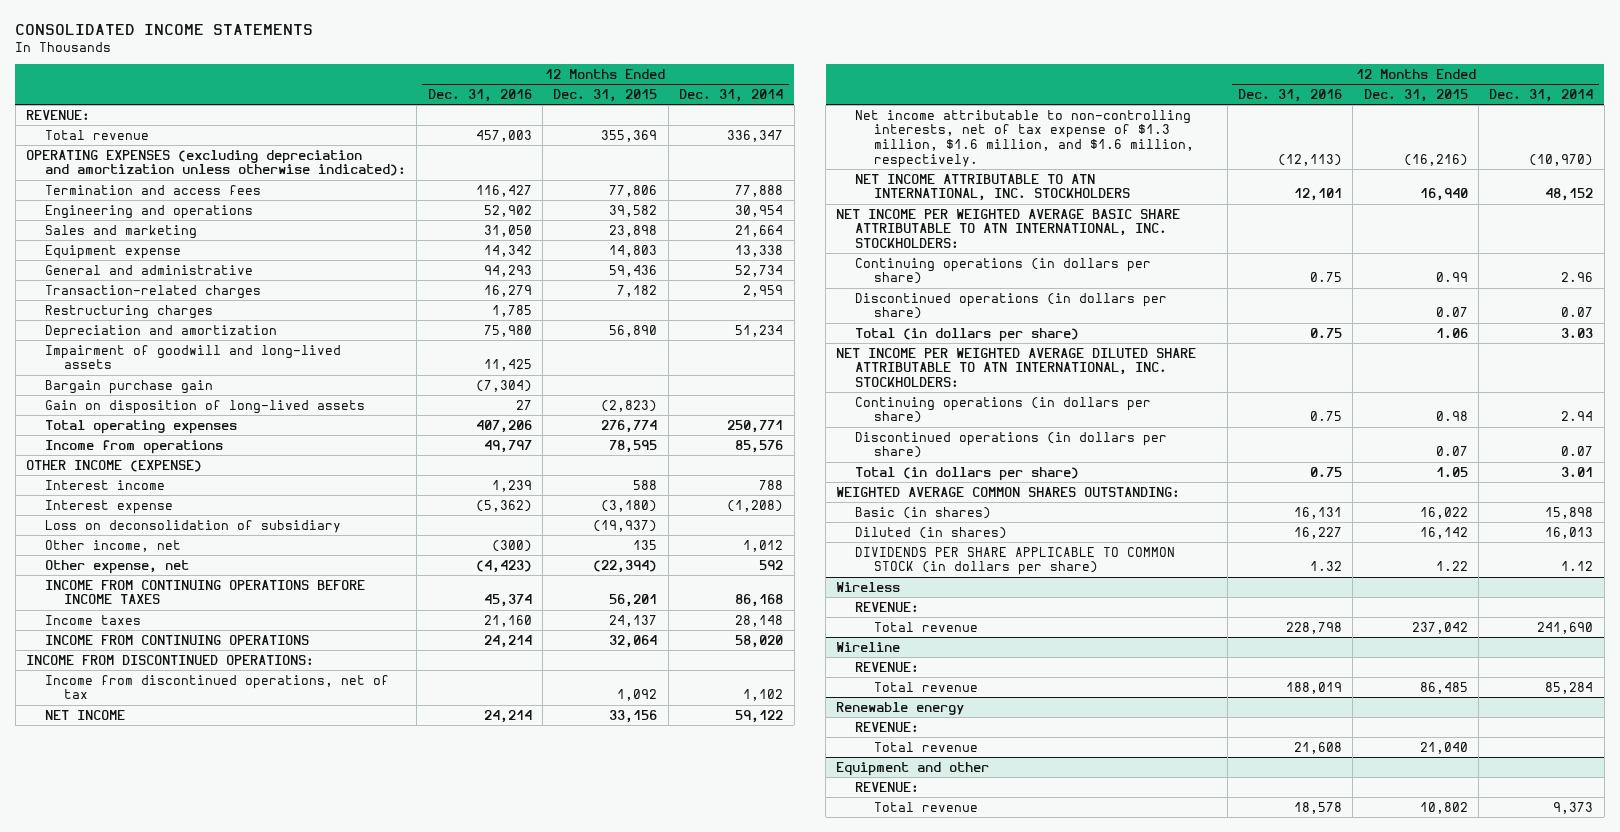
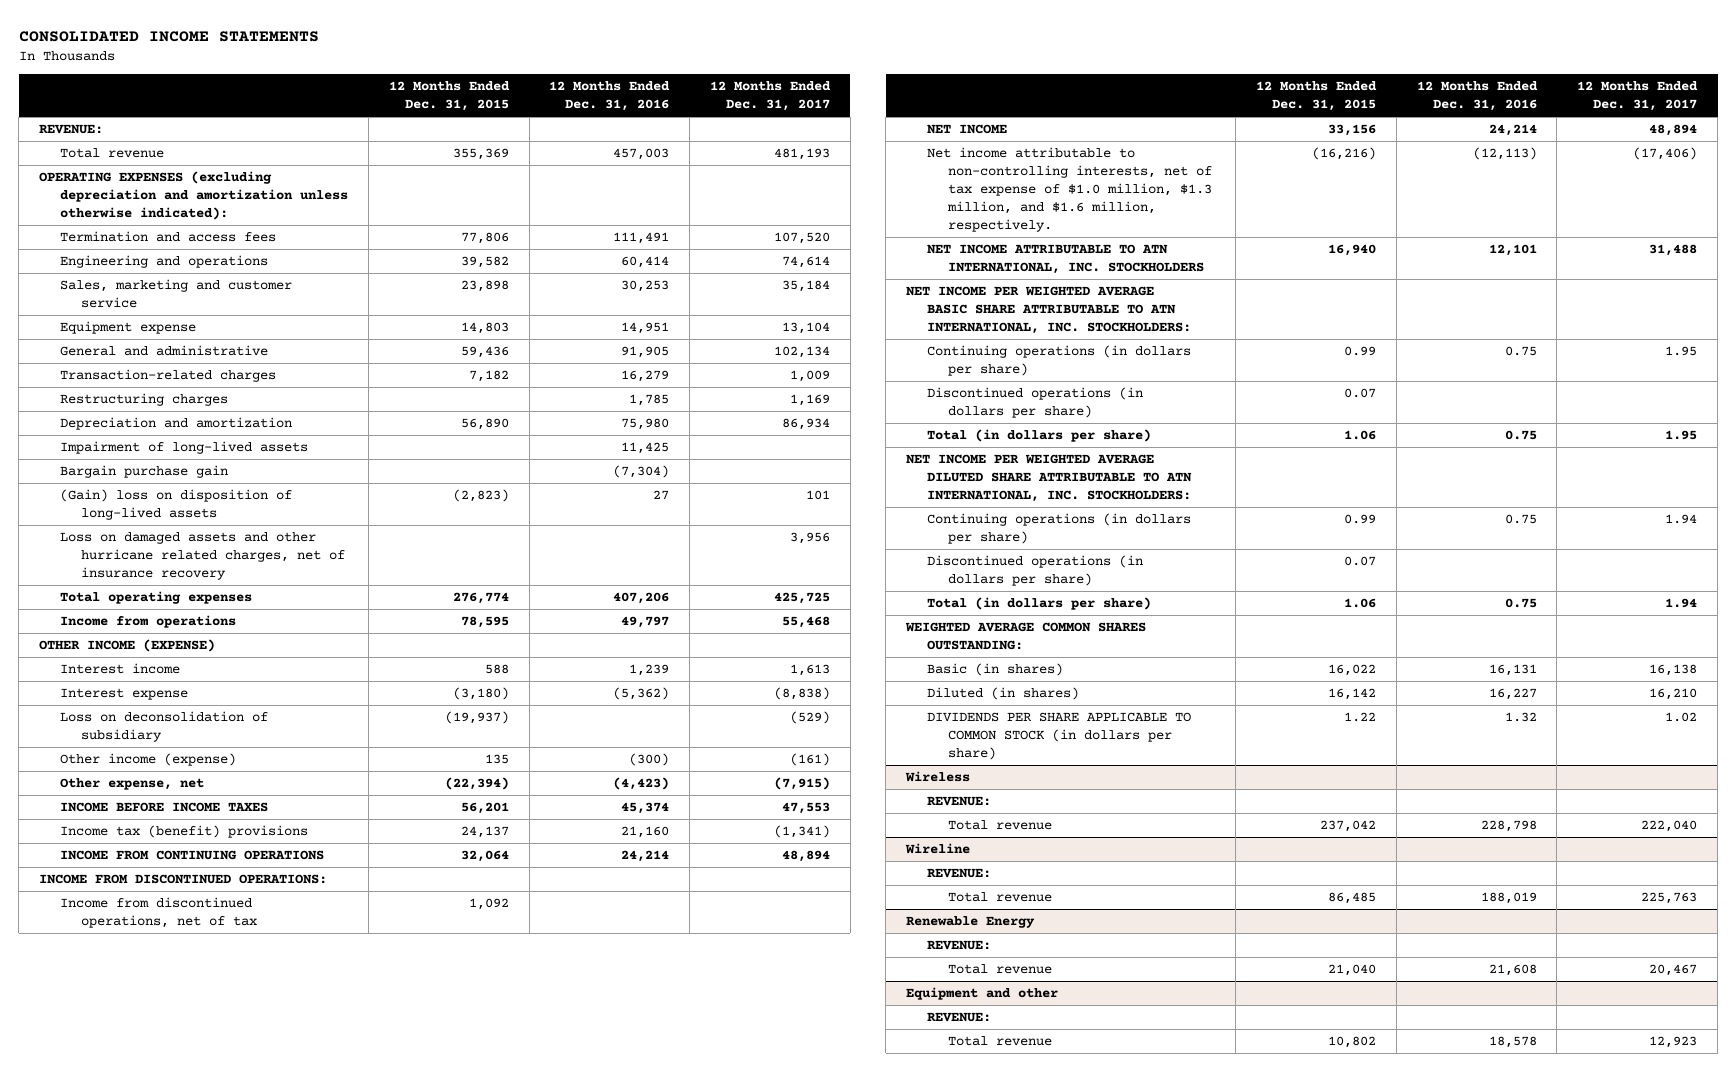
- | 12 Months Ended Dec. 31, 2016 | 12 Months Ended Dec. 31, 2015 | 12 Months Ended Dec. 31, 2014
+ | 12 Months Ended Dec. 31, 2015 | 12 Months Ended Dec. 31, 2016 | 12 Months Ended Dec. 31, 2017
- Termination and access fees | 116,427 | 77,806 | 77,888
- Engineering and operations | 52,902 | 39,582 | 30,954
- Sales and marketing | 31,050 | 23,898 | 21,664
- Equipment expense | 14,342 | 14,803 | 13,338
- General and administrative | 94,293 | 59,436 | 52,734
+ Termination and access fees | 77,806 | 111,491 | 107,520
+ Engineering and operations | 39,582 | 60,414 | 74,614
+ Sales, marketing and customer service | 23,898 | 30,253 | 35,184
+ Equipment expense | 14,803 | 14,951 | 13,104
+ General and administrative | 59,436 | 91,905 | 102,134
- Impairment of goodwill and long-lived assets | 11,425 | |
+ Impairment of long-lived assets | | 11,425 |
- Gain on disposition of long-lived assets | 27 | (2,823) |
+ (Gain) loss on disposition of long-lived assets | (2,823) | 27 | 101
+ Loss on damaged assets and other hurricane related charges, net of insurance recovery | | | 3,956
- Other income, net | (300) | 135 | 1,012
+ Other income (expense) | 135 | (300) | (161)
- INCOME FROM CONTINUING OPERATIONS BEFORE INCOME TAXES | 45,374 | 56,201 | 86,168
- Income taxes | 21,160 | 24,137 | 28,148
+ INCOME BEFORE INCOME TAXES | 56,201 | 45,374 | 47,553
+ Income tax (benefit) provisions | 24,137 | 21,160 | (1,341)
- Net income attributable to non-controlling interests, net of tax expense of $1.3 million, $1.6 million, and $1.6 million, respectively. | (12,113) | (16,216) | (10,970)
+ Net income attributable to non-controlling interests, net of tax expense of $1.0 million, $1.3 million, and $1.6 million, respectively. | (16,216) | (12,113) | (17,406)
- Continuing operations (in dollars per share) | 0.75 | 0.98 | 2.94
+ Continuing operations (in dollars per share) | 0.99 | 0.75 | 1.94
- Total (in dollars per share) | 0.75 | 1.05 | 3.01
+ Total (in dollars per share) | 1.06 | 0.75 | 1.94
- Renewable energy
+ Renewable Energy

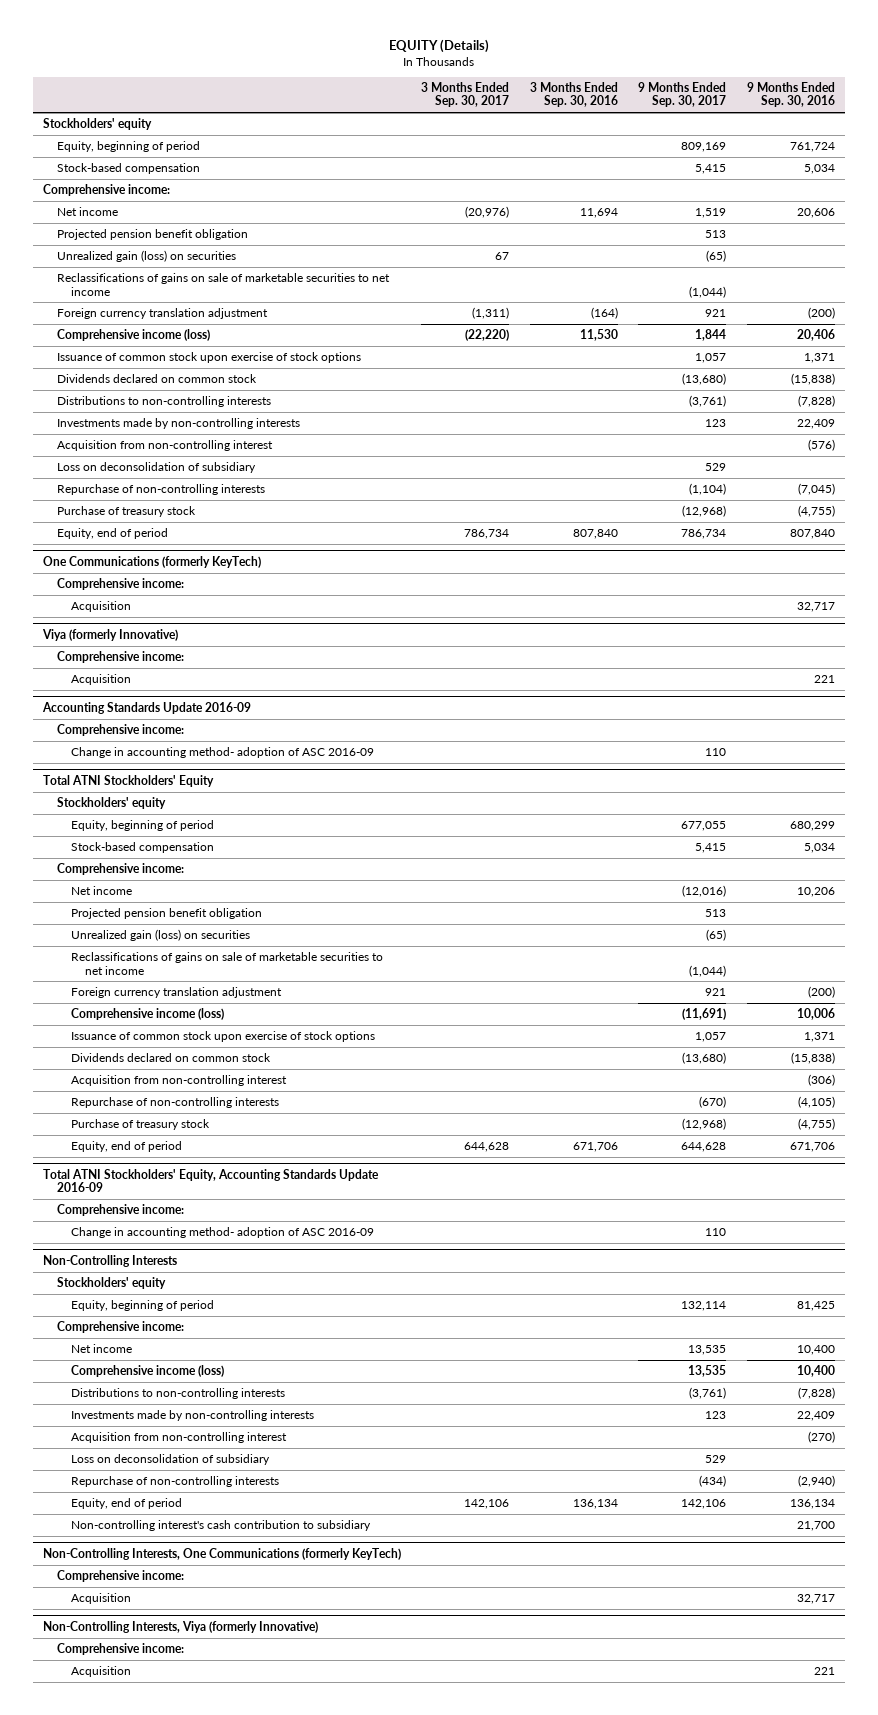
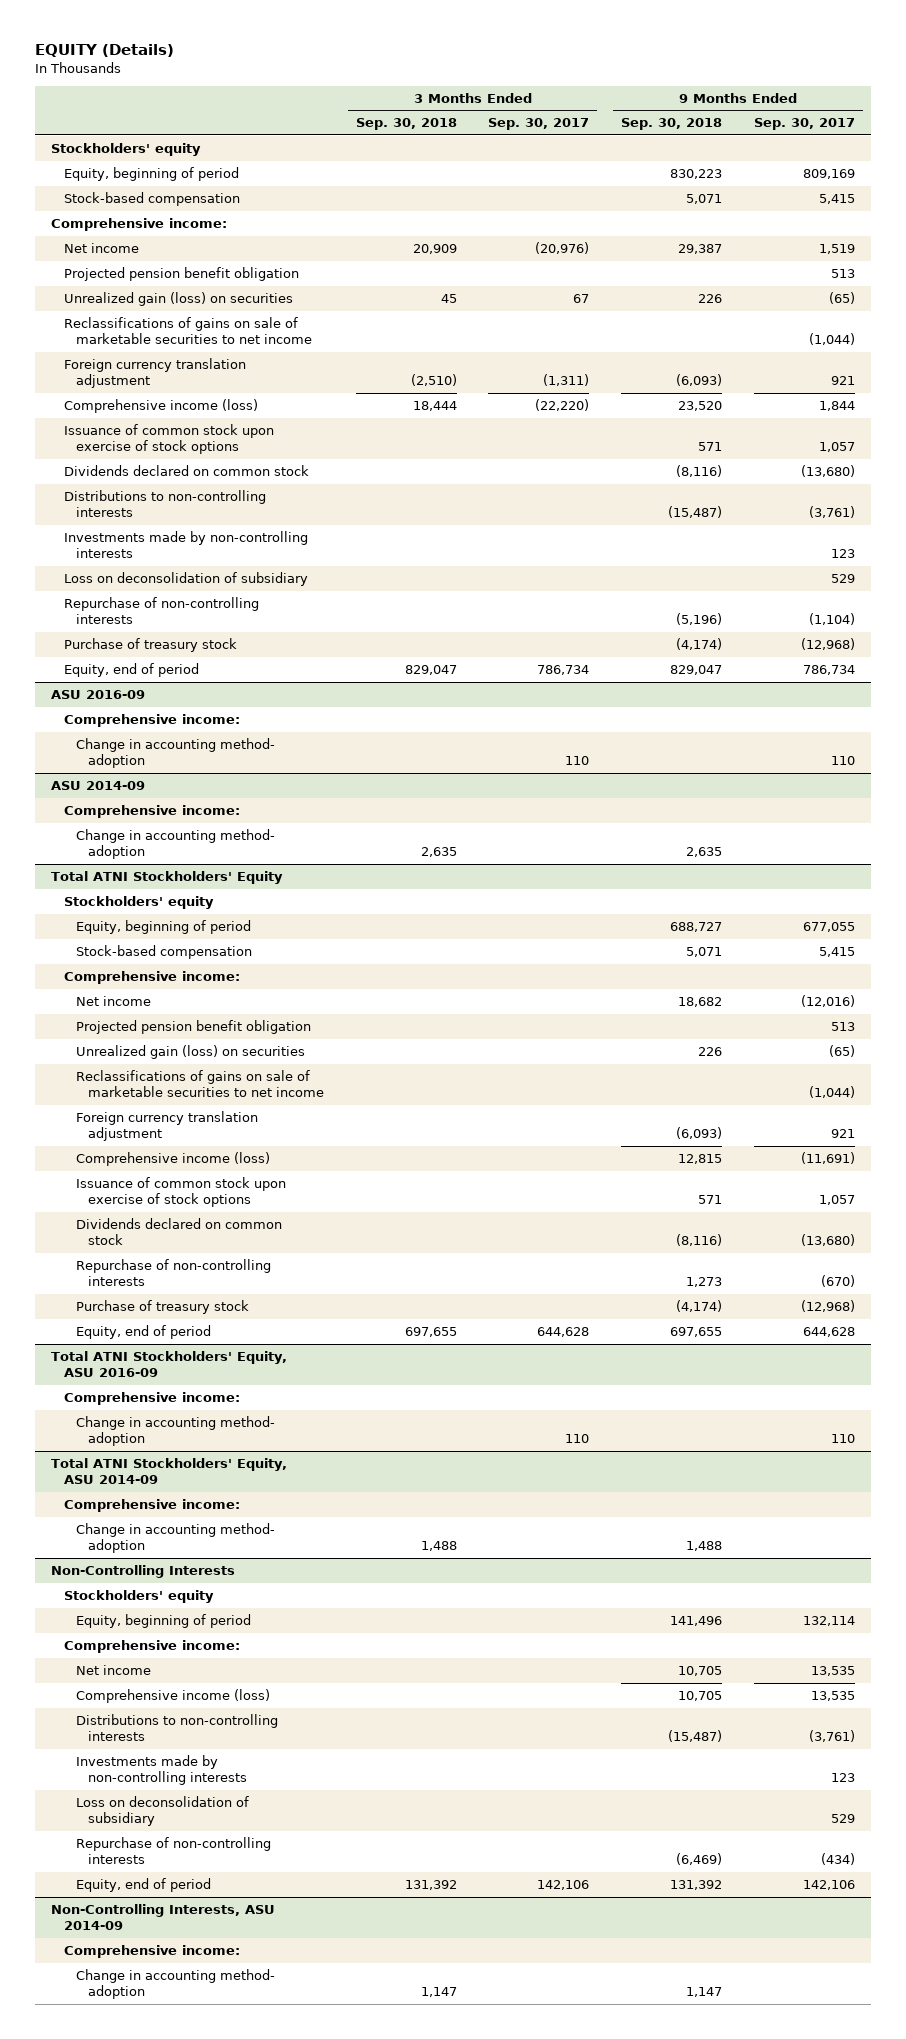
- | 3 Months Ended Sep. 30, 2017 | 3 Months Ended Sep. 30, 2016 | 9 Months Ended Sep. 30, 2017 | 9 Months Ended Sep. 30, 2016
+ | 3 Months Ended Sep. 30, 2018 | 3 Months Ended Sep. 30, 2017 | 9 Months Ended Sep. 30, 2018 | 9 Months Ended Sep. 30, 2017
- Acquisition from non-controlling interest | | | | (576)
- One Communications (formerly KeyTech)
- Comprehensive income:
- Acquisition | | | | 32,717
- Viya (formerly Innovative)
+ ASU 2016-09
- Acquisition | | | | 221
- Accounting Standards Update 2016-09
+ Change in accounting method- adoption | | 110 | | 110
+ ASU 2014-09
- Change in accounting method- adoption of ASC 2016-09 | | | 110 |
+ Change in accounting method- adoption | 2,635 | | 2,635 |
@ Total ATNI Stockholders' Equity
- Acquisition from non-controlling interest | | | | (306)
- Total ATNI Stockholders' Equity, Accounting Standards Update 2016-09
+ Total ATNI Stockholders' Equity, ASU 2016-09
- Change in accounting method- adoption of ASC 2016-09 | | | 110 |
+ Change in accounting method- adoption | | 110 | | 110
+ Total ATNI Stockholders' Equity, ASU 2014-09
+ Comprehensive income:
+ Change in accounting method- adoption | 1,488 | | 1,488 |
@ Non-Controlling Interests
- Acquisition from non-controlling interest | | | | (270)
- Non-controlling interest's cash contribution to subsidiary | | | | 21,700
- Non-Controlling Interests, One Communications (formerly KeyTech)
- Comprehensive income:
- Acquisition | | | | 32,717
- Non-Controlling Interests, Viya (formerly Innovative)
+ Non-Controlling Interests, ASU 2014-09
- Acquisition | | | | 221
+ Change in accounting method- adoption | 1,147 | | 1,147 |

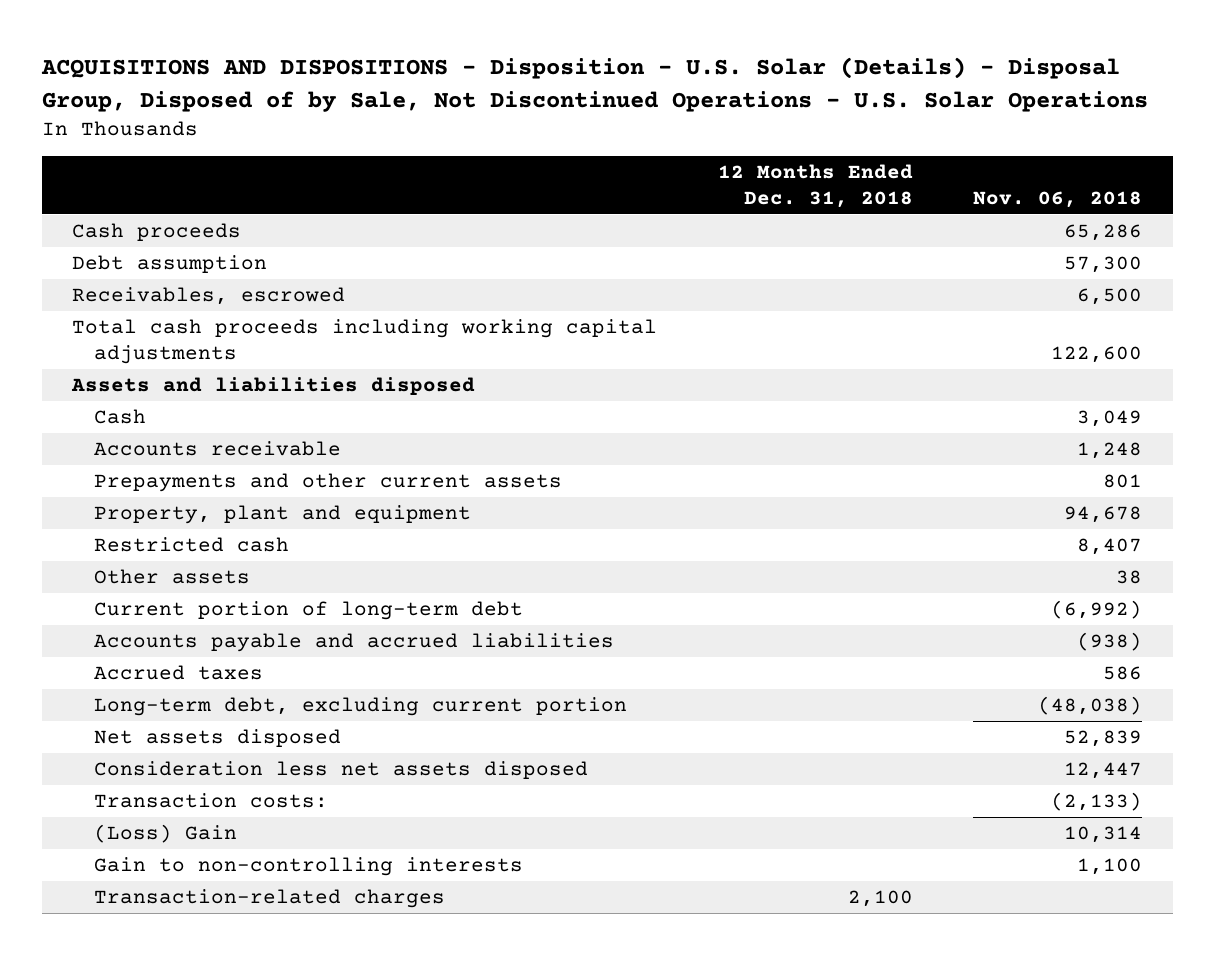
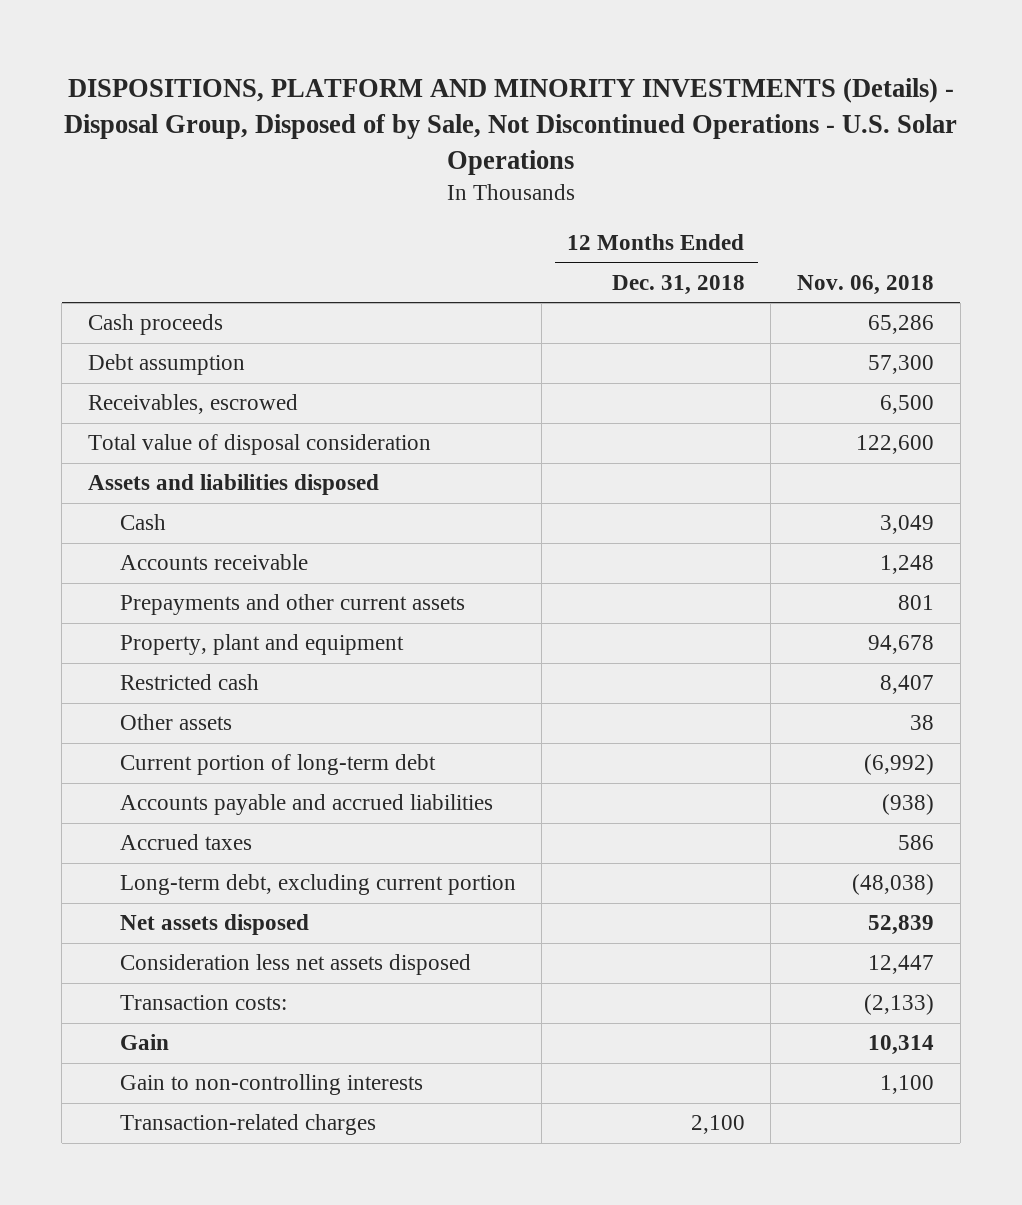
- ACQUISITIONS AND DISPOSITIONS - Disposition - U.S. Solar (Details) - Disposal Group, Disposed of by Sale, Not Discontinued Operations - U.S. Solar Operations
+ DISPOSITIONS, PLATFORM AND MINORITY INVESTMENTS (Details) - Disposal Group, Disposed of by Sale, Not Discontinued Operations - U.S. Solar Operations
- Total cash proceeds including working capital adjustments | | 122,600
+ Total value of disposal consideration | | 122,600
- (Loss) Gain | | 10,314
+ Gain | | 10,314

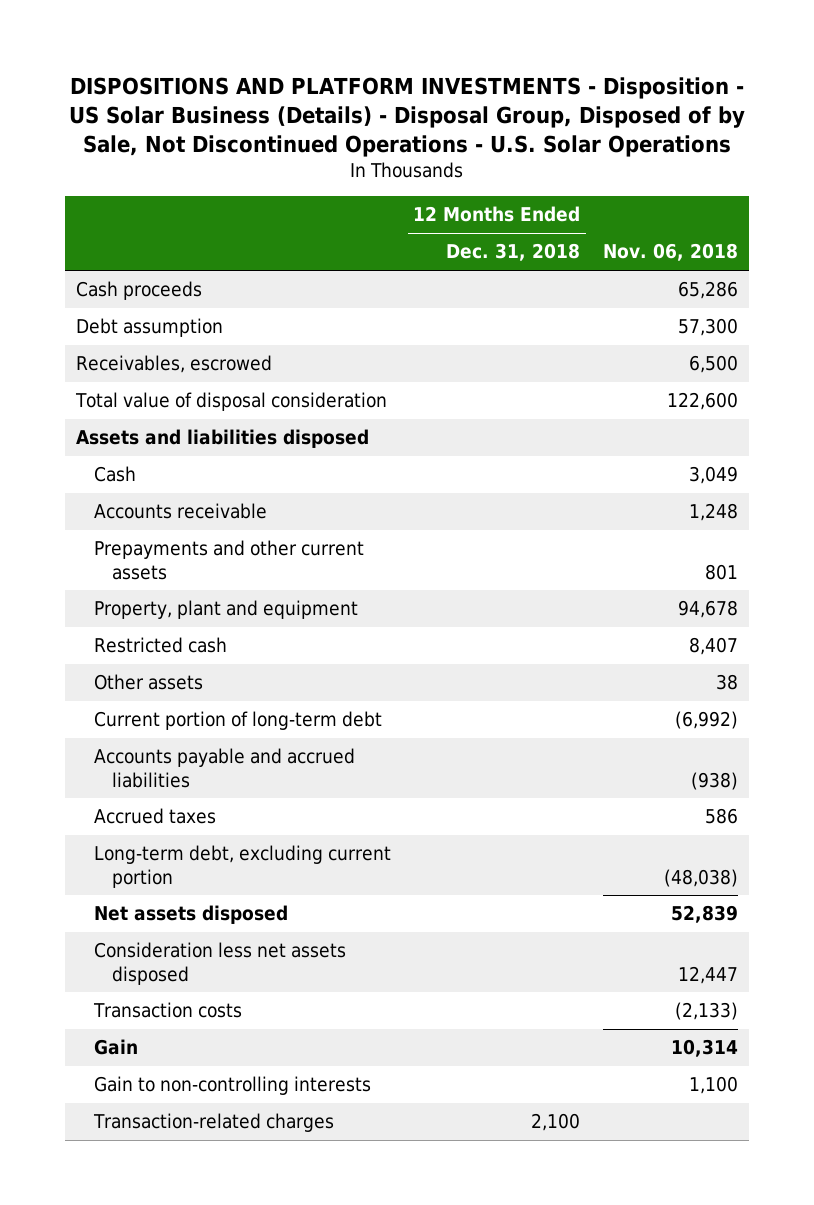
- DISPOSITIONS, PLATFORM AND MINORITY INVESTMENTS (Details) - Disposal Group, Disposed of by Sale, Not Discontinued Operations - U.S. Solar Operations
+ DISPOSITIONS AND PLATFORM INVESTMENTS - Disposition - US Solar Business (Details) - Disposal Group, Disposed of by Sale, Not Discontinued Operations - U.S. Solar Operations
- Transaction costs: | | (2,133)
+ Transaction costs | | (2,133)

